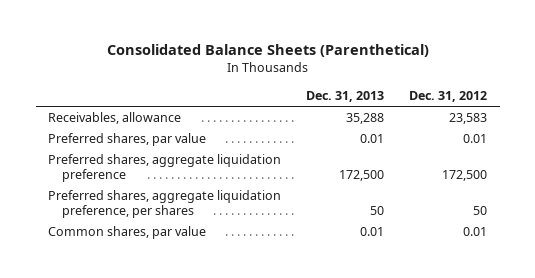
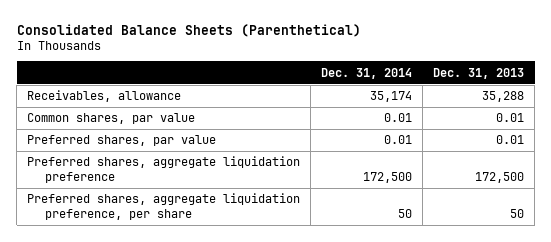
- | Dec. 31, 2013 | Dec. 31, 2012
+ | Dec. 31, 2014 | Dec. 31, 2013
moved up: Common shares, par value | 0.01 | 0.01
- Preferred shares, aggregate liquidation preference, per shares | 50 | 50
+ Preferred shares, aggregate liquidation preference, per share | 50 | 50

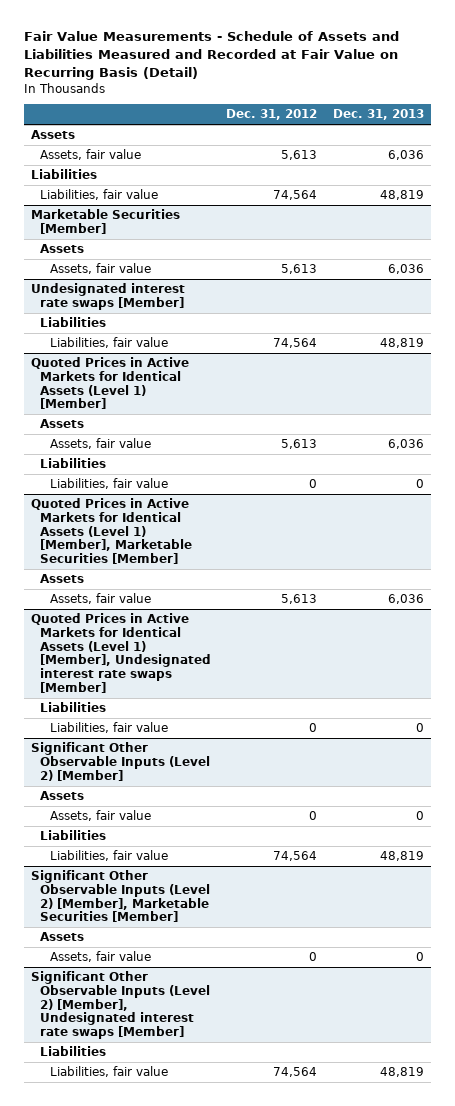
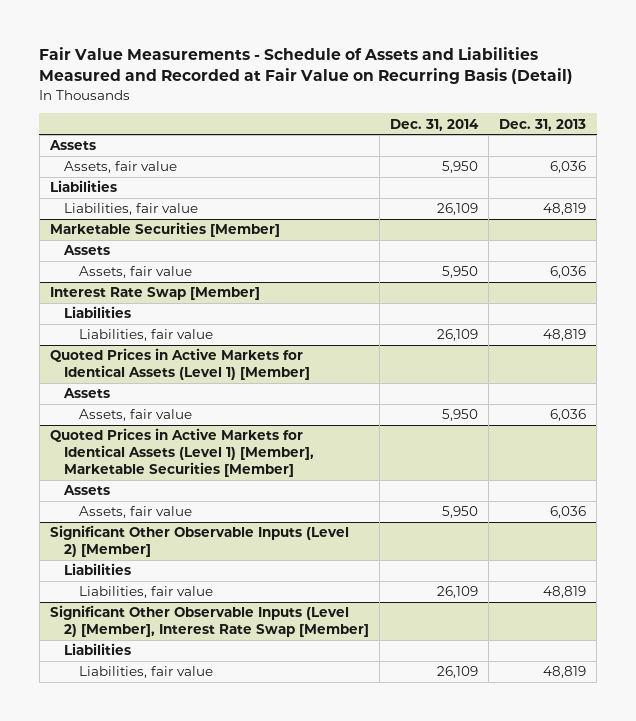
- | Dec. 31, 2012 | Dec. 31, 2013
+ | Dec. 31, 2014 | Dec. 31, 2013
- Undesignated interest rate swaps [Member]
+ Interest Rate Swap [Member]
@ Quoted Prices in Active Markets for Identical Assets (Level 1) [Member]
- Liabilities
- Liabilities, fair value | 0 | 0
- Quoted Prices in Active Markets for Identical Assets (Level 1) [Member], Undesignated interest rate swaps [Member]
- Liabilities
- Liabilities, fair value | 0 | 0
@ Significant Other Observable Inputs (Level 2) [Member]
- Assets
- Assets, fair value | 0 | 0
- Significant Other Observable Inputs (Level 2) [Member], Marketable Securities [Member]
- Assets
- Assets, fair value | 0 | 0
- Significant Other Observable Inputs (Level 2) [Member], Undesignated interest rate swaps [Member]
+ Significant Other Observable Inputs (Level 2) [Member], Interest Rate Swap [Member]

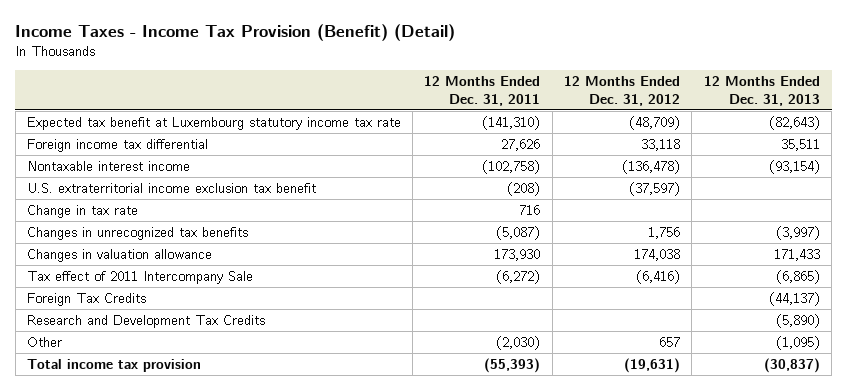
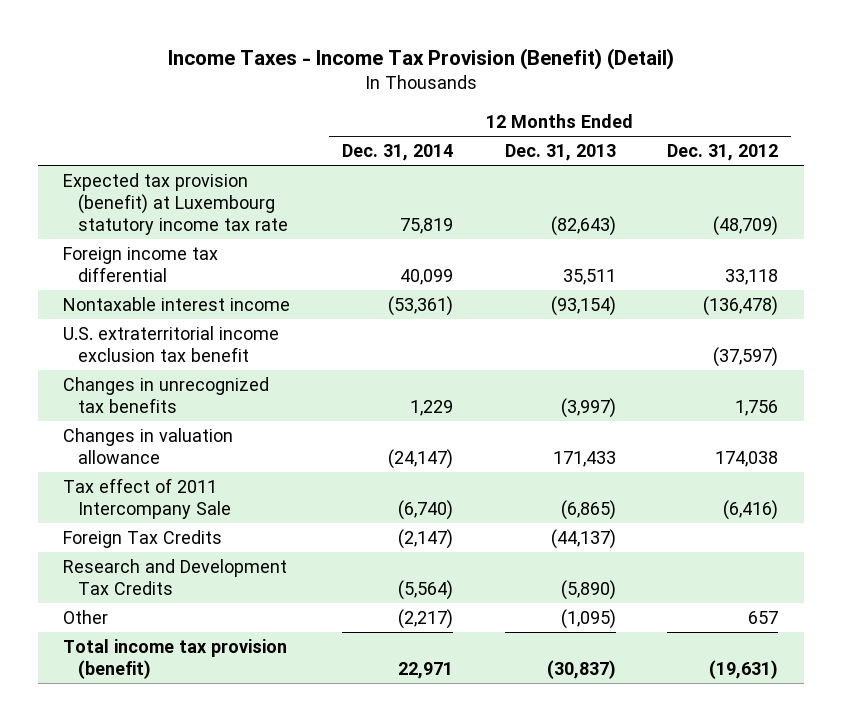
- | 12 Months Ended Dec. 31, 2011 | 12 Months Ended Dec. 31, 2012 | 12 Months Ended Dec. 31, 2013
+ | 12 Months Ended Dec. 31, 2014 | 12 Months Ended Dec. 31, 2013 | 12 Months Ended Dec. 31, 2012
- Expected tax benefit at Luxembourg statutory income tax rate | (141,310) | (48,709) | (82,643)
+ Expected tax provision (benefit) at Luxembourg statutory income tax rate | 75,819 | (82,643) | (48,709)
- Change in tax rate | 716 | |
- Total income tax provision | (55,393) | (19,631) | (30,837)
+ Total income tax provision (benefit) | 22,971 | (30,837) | (19,631)

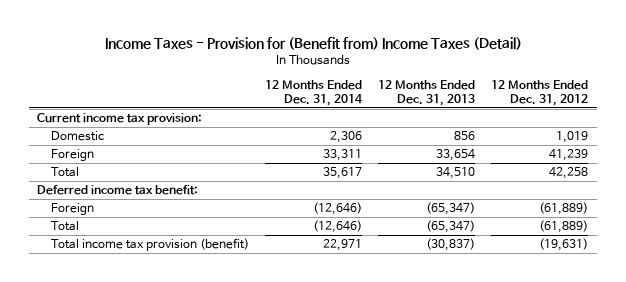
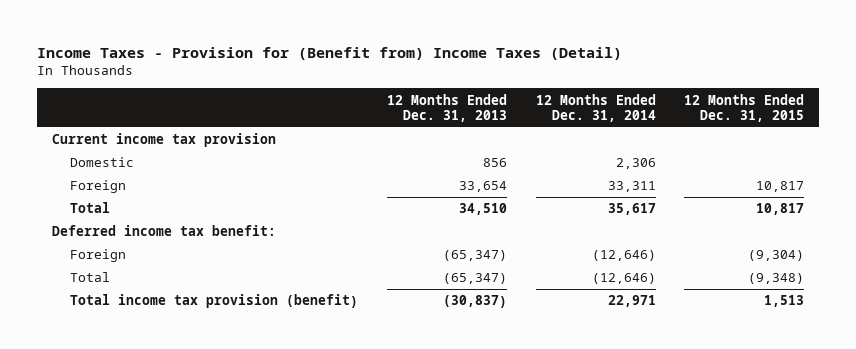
- | 12 Months Ended Dec. 31, 2014 | 12 Months Ended Dec. 31, 2013 | 12 Months Ended Dec. 31, 2012
+ | 12 Months Ended Dec. 31, 2013 | 12 Months Ended Dec. 31, 2014 | 12 Months Ended Dec. 31, 2015
- Current income tax provision:
+ Current income tax provision

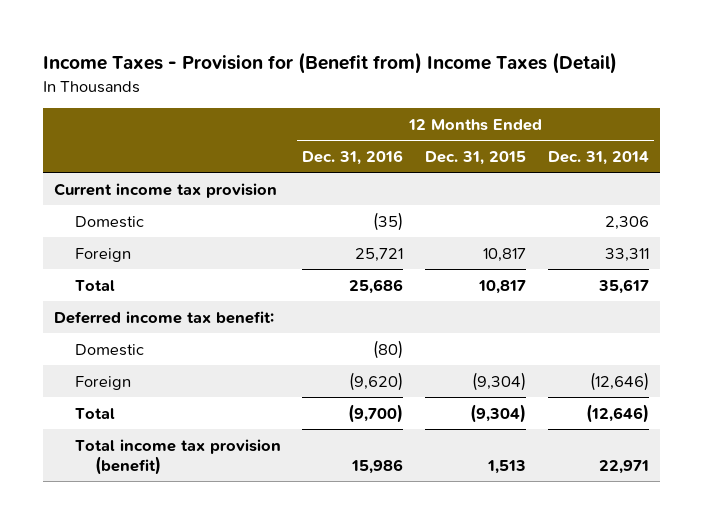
- | 12 Months Ended Dec. 31, 2013 | 12 Months Ended Dec. 31, 2014 | 12 Months Ended Dec. 31, 2015
+ | 12 Months Ended Dec. 31, 2016 | 12 Months Ended Dec. 31, 2015 | 12 Months Ended Dec. 31, 2014
+ Domestic | (80) | |
- Total | (65,347) | (12,646) | (9,348)
+ Total | (9,700) | (9,304) | (12,646)

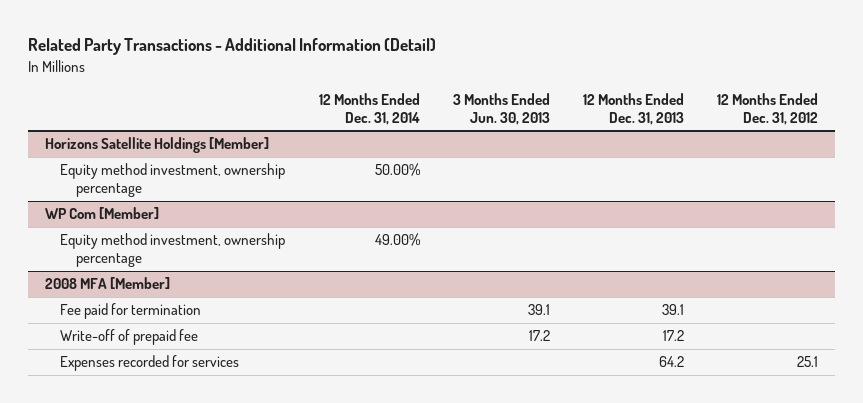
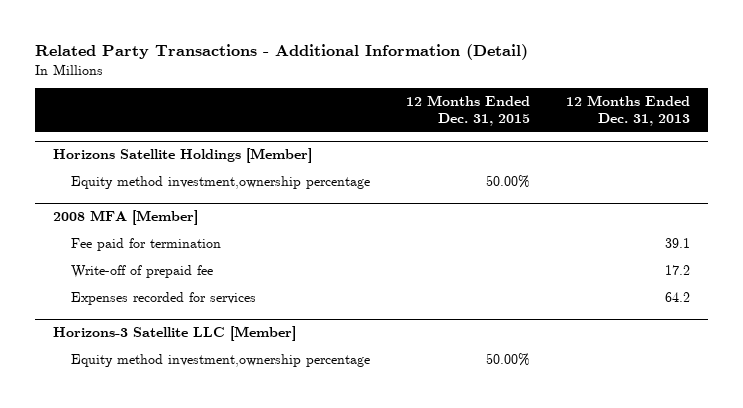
- | 12 Months Ended Dec. 31, 2014 | 3 Months Ended Jun. 30, 2013 | 12 Months Ended Dec. 31, 2013 | 12 Months Ended Dec. 31, 2012
+ | 12 Months Ended Dec. 31, 2015 | 12 Months Ended Dec. 31, 2013
@ Horizons Satellite Holdings [Member]
- Equity method investment, ownership percentage | 50.00% | | |
- WP Com [Member]
- Equity method investment, ownership percentage | 49.00% | | |
@ Horizons Satellite Holdings [Member]
+ Equity method investment,ownership percentage | 50.00% |
+ Horizons-3 Satellite LLC [Member]
+ Equity method investment,ownership percentage | 50.00% |

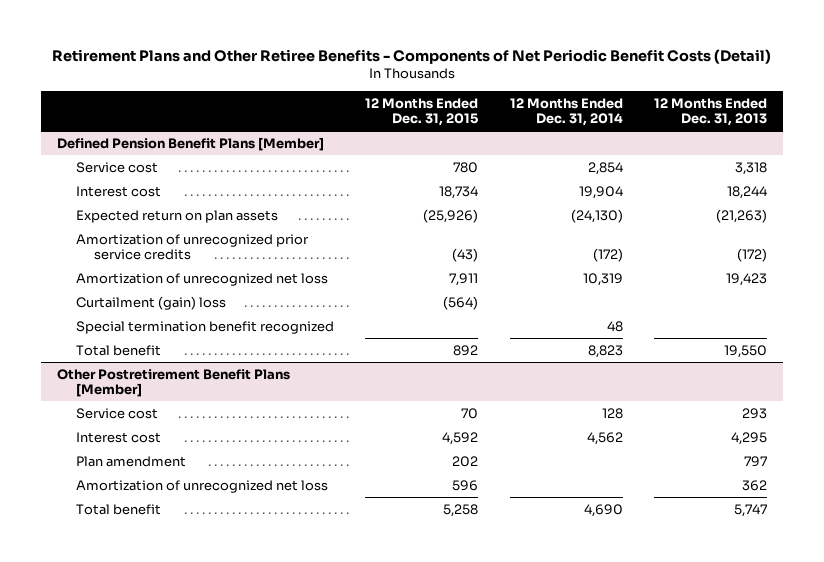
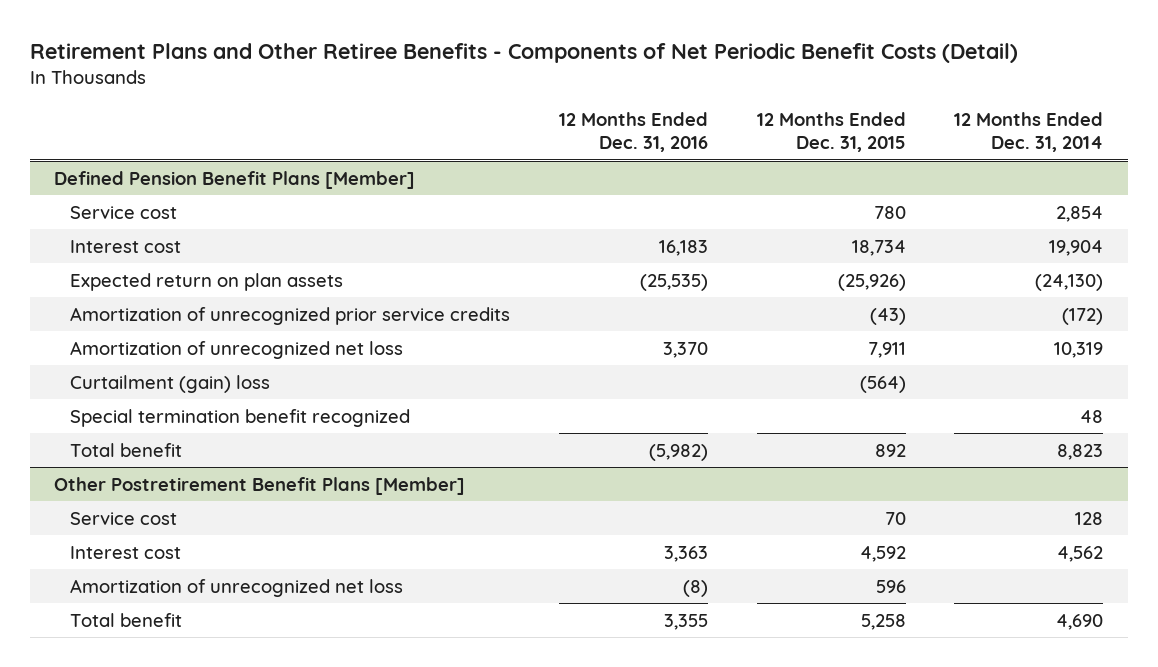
- | 12 Months Ended Dec. 31, 2015 | 12 Months Ended Dec. 31, 2014 | 12 Months Ended Dec. 31, 2013
+ | 12 Months Ended Dec. 31, 2016 | 12 Months Ended Dec. 31, 2015 | 12 Months Ended Dec. 31, 2014
@ Other Postretirement Benefit Plans [Member]
- Plan amendment | 202 | | 797

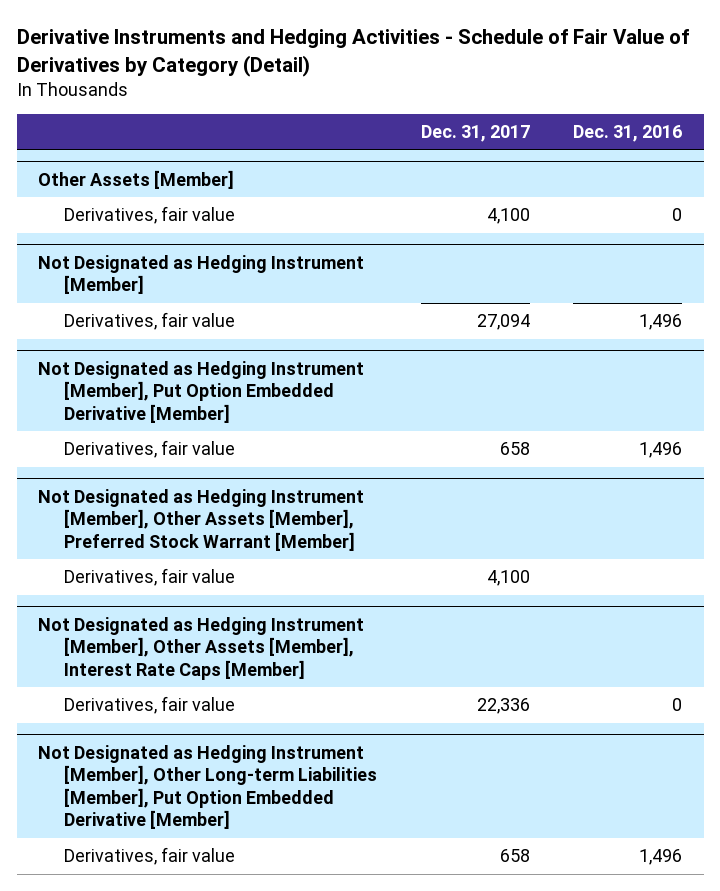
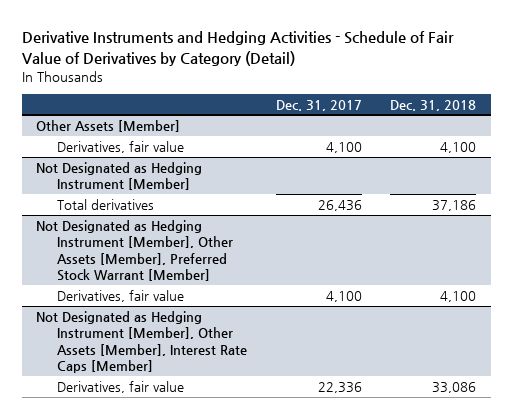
- | Dec. 31, 2017 | Dec. 31, 2016
+ | Dec. 31, 2017 | Dec. 31, 2018
@ Not Designated as Hedging Instrument [Member]
- Derivatives, fair value | 27,094 | 1,496
- Not Designated as Hedging Instrument [Member], Put Option Embedded Derivative [Member]
- Derivatives, fair value | 658 | 1,496
@ Not Designated as Hedging Instrument [Member]
+ Total derivatives | 26,436 | 37,186
- Not Designated as Hedging Instrument [Member], Other Long-term Liabilities [Member], Put Option Embedded Derivative [Member]
- Derivatives, fair value | 658 | 1,496

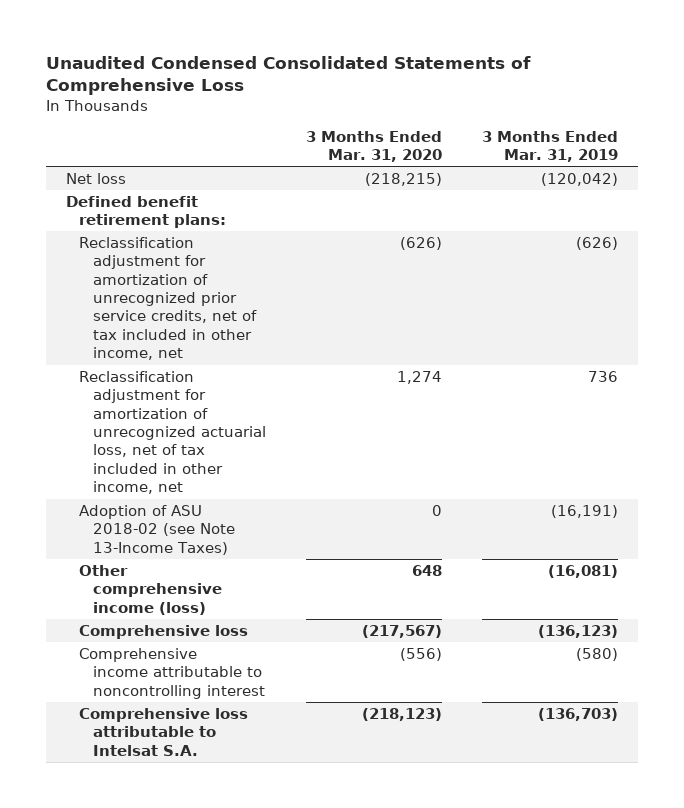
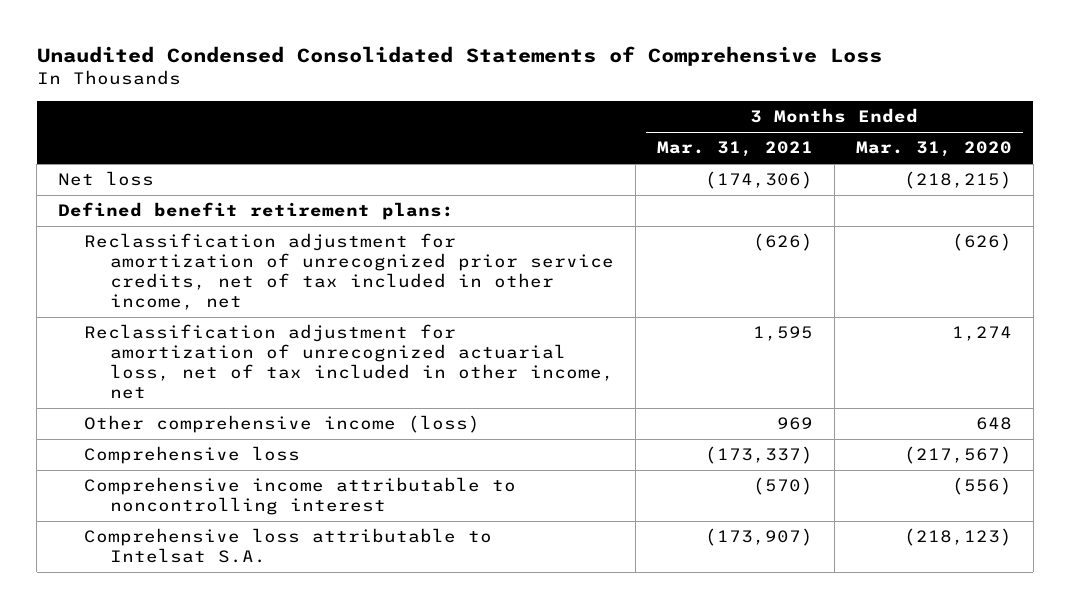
- | 3 Months Ended Mar. 31, 2020 | 3 Months Ended Mar. 31, 2019
+ | 3 Months Ended Mar. 31, 2021 | 3 Months Ended Mar. 31, 2020
- Adoption of ASU 2018-02 (see Note 13-Income Taxes) | 0 | (16,191)

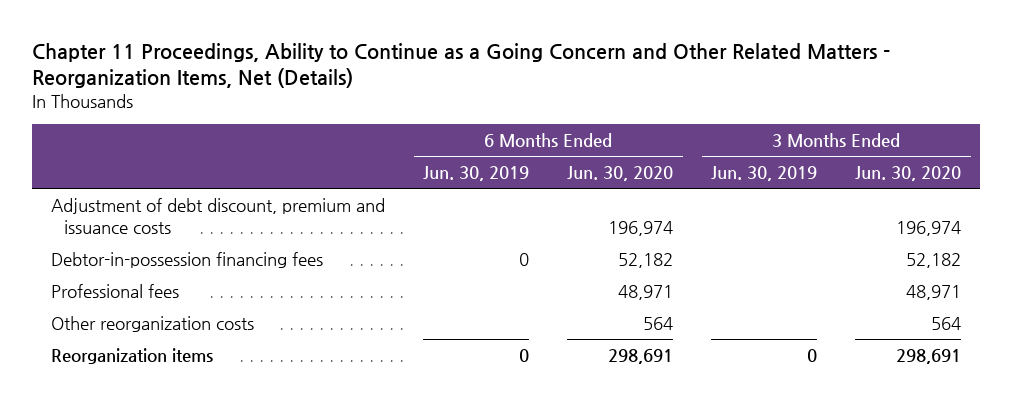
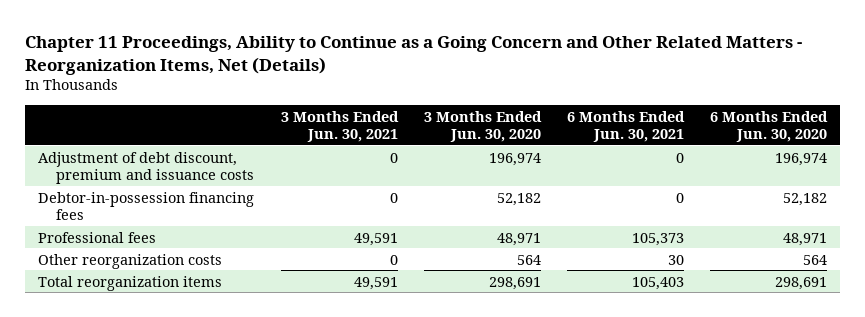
- | 6 Months Ended Jun. 30, 2019 | 6 Months Ended Jun. 30, 2020 | 3 Months Ended Jun. 30, 2019 | 3 Months Ended Jun. 30, 2020
+ | 3 Months Ended Jun. 30, 2021 | 3 Months Ended Jun. 30, 2020 | 6 Months Ended Jun. 30, 2021 | 6 Months Ended Jun. 30, 2020
- Reorganization items | 0 | 298,691 | 0 | 298,691
+ Total reorganization items | 49,591 | 298,691 | 105,403 | 298,691

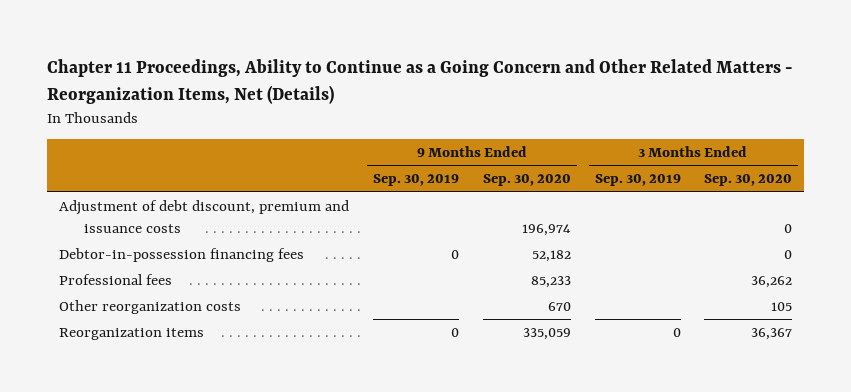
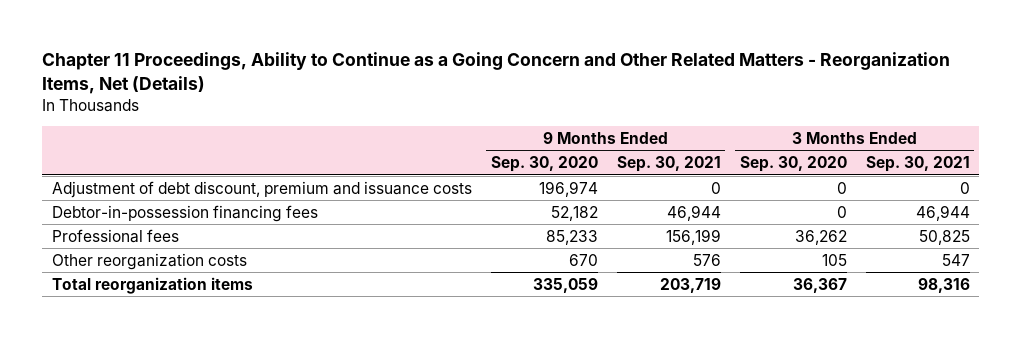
- | 9 Months Ended Sep. 30, 2019 | 9 Months Ended Sep. 30, 2020 | 3 Months Ended Sep. 30, 2019 | 3 Months Ended Sep. 30, 2020
+ | 9 Months Ended Sep. 30, 2020 | 9 Months Ended Sep. 30, 2021 | 3 Months Ended Sep. 30, 2020 | 3 Months Ended Sep. 30, 2021
- Reorganization items | 0 | 335,059 | 0 | 36,367
+ Total reorganization items | 335,059 | 203,719 | 36,367 | 98,316

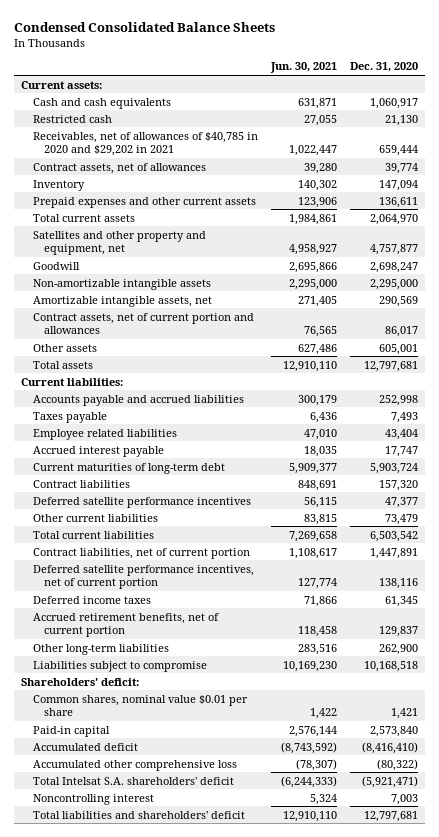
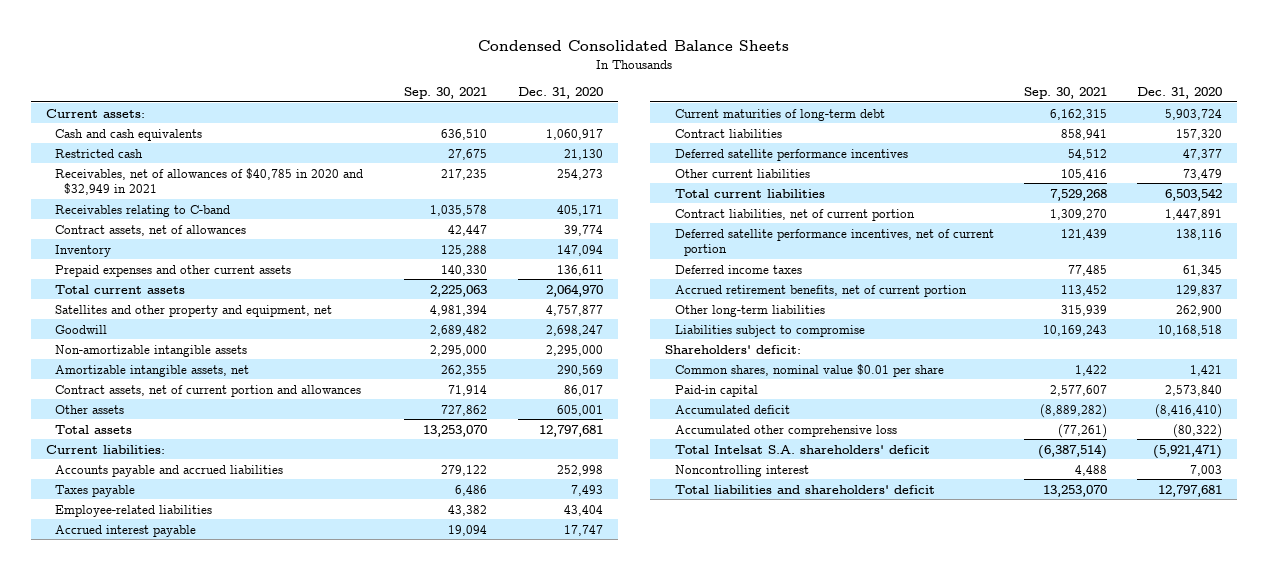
- | Jun. 30, 2021 | Dec. 31, 2020
+ | Sep. 30, 2021 | Dec. 31, 2020
- Receivables, net of allowances of $40,785 in 2020 and $29,202 in 2021 | 1,022,447 | 659,444
+ Receivables, net of allowances of $40,785 in 2020 and $32,949 in 2021 | 217,235 | 254,273
+ Receivables relating to C-band | 1,035,578 | 405,171
- Employee related liabilities | 47,010 | 43,404
+ Employee-related liabilities | 43,382 | 43,404

